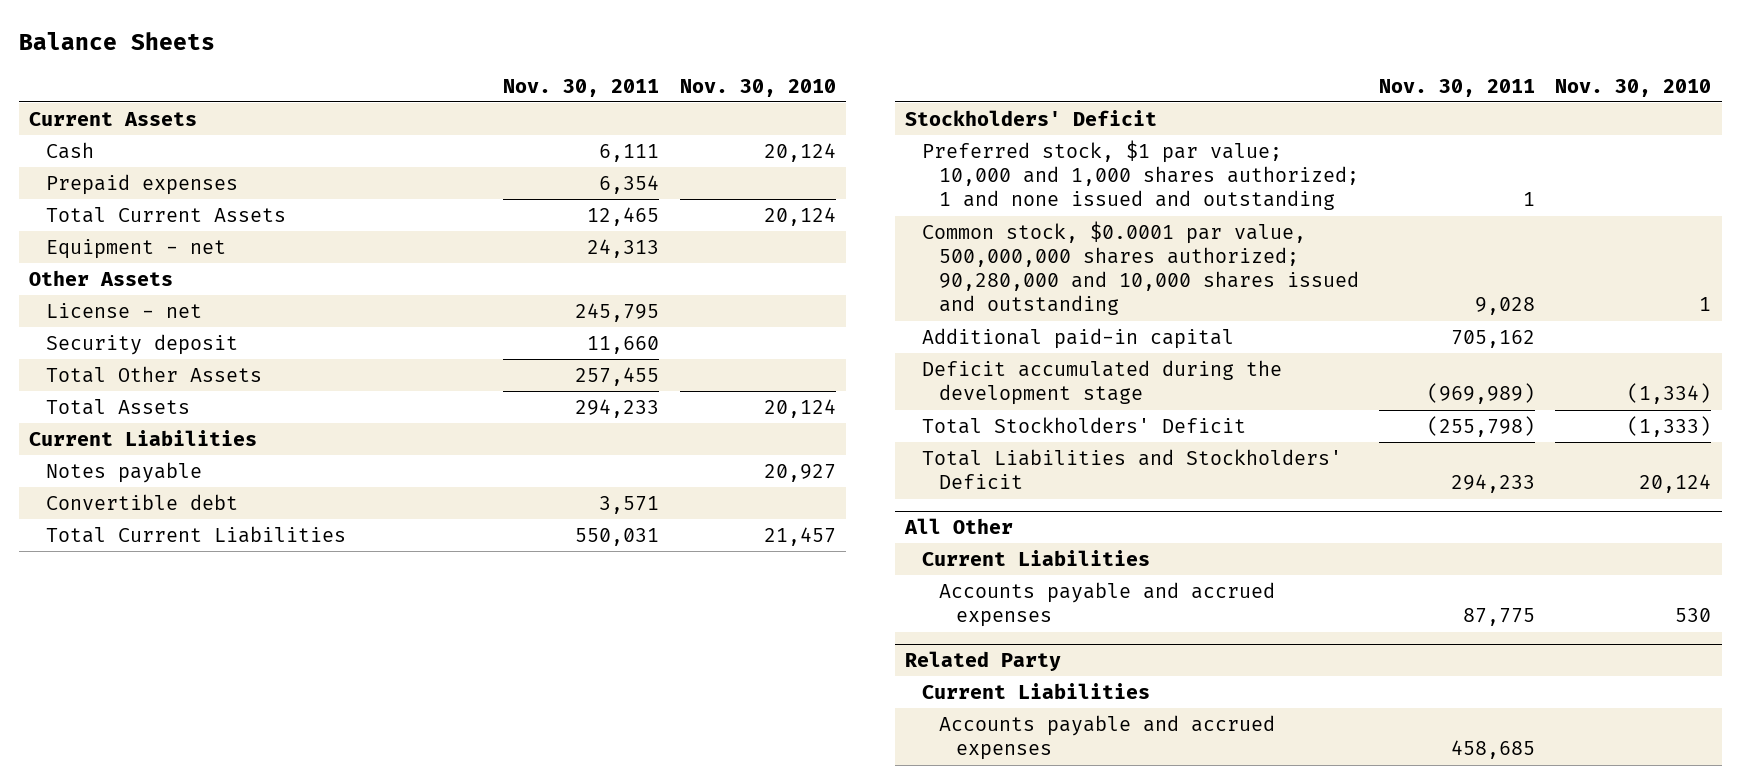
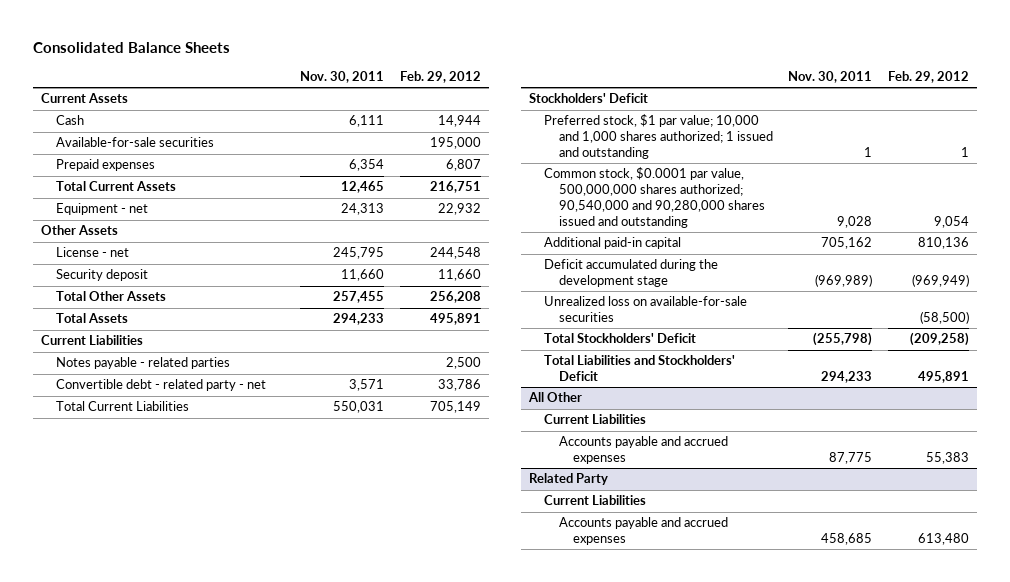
- Balance Sheets
+ Consolidated Balance Sheets
- | Nov. 30, 2011 | Nov. 30, 2010
+ | Nov. 30, 2011 | Feb. 29, 2012
+ Available-for-sale securities | | 195,000
- Notes payable | | 20,927
- Convertible debt | 3,571 |
+ Notes payable - related parties | | 2,500
+ Convertible debt - related party - net | 3,571 | 33,786
- Preferred stock, $1 par value; 10,000 and 1,000 shares authorized; 1 and none issued and outstanding | 1 |
- Common stock, $0.0001 par value, 500,000,000 shares authorized; 90,280,000 and 10,000 shares issued and outstanding | 9,028 | 1
+ Preferred stock, $1 par value; 10,000 and 1,000 shares authorized; 1 issued and outstanding | 1 | 1
+ Common stock, $0.0001 par value, 500,000,000 shares authorized; 90,540,000 and 90,280,000 shares issued and outstanding | 9,028 | 9,054
+ Unrealized loss on available-for-sale securities | | (58,500)

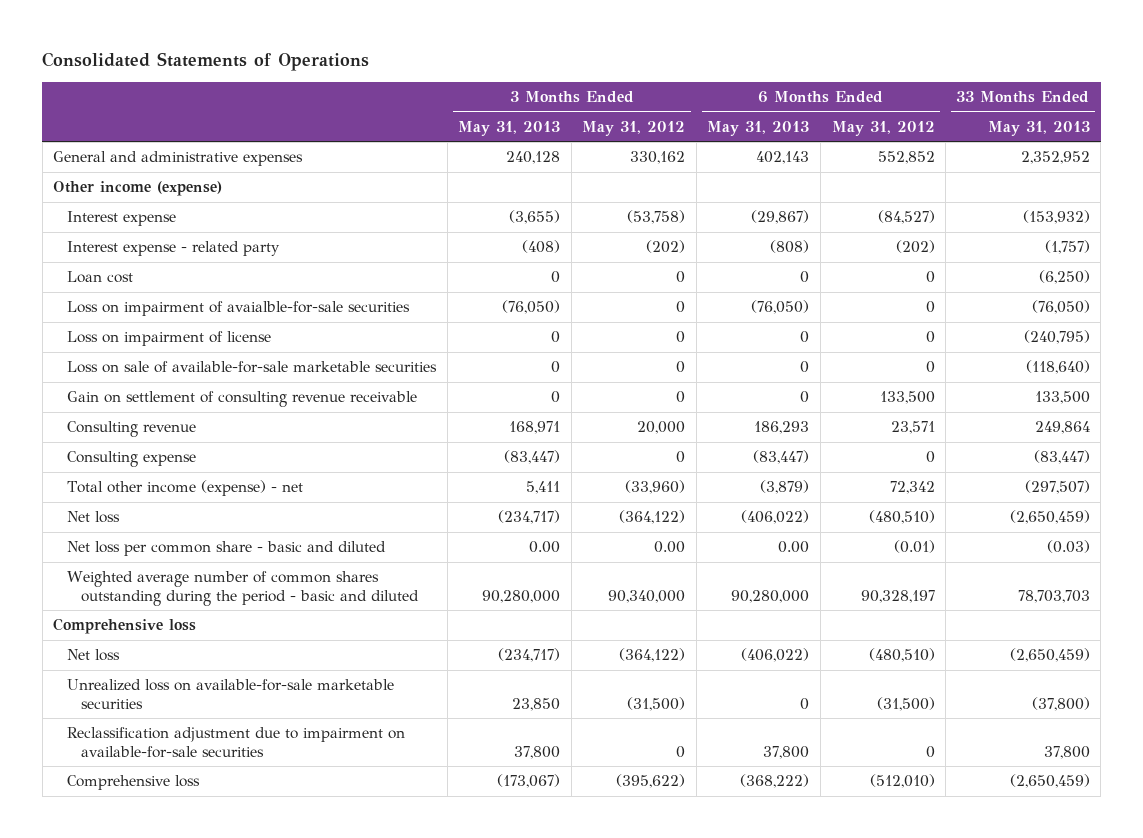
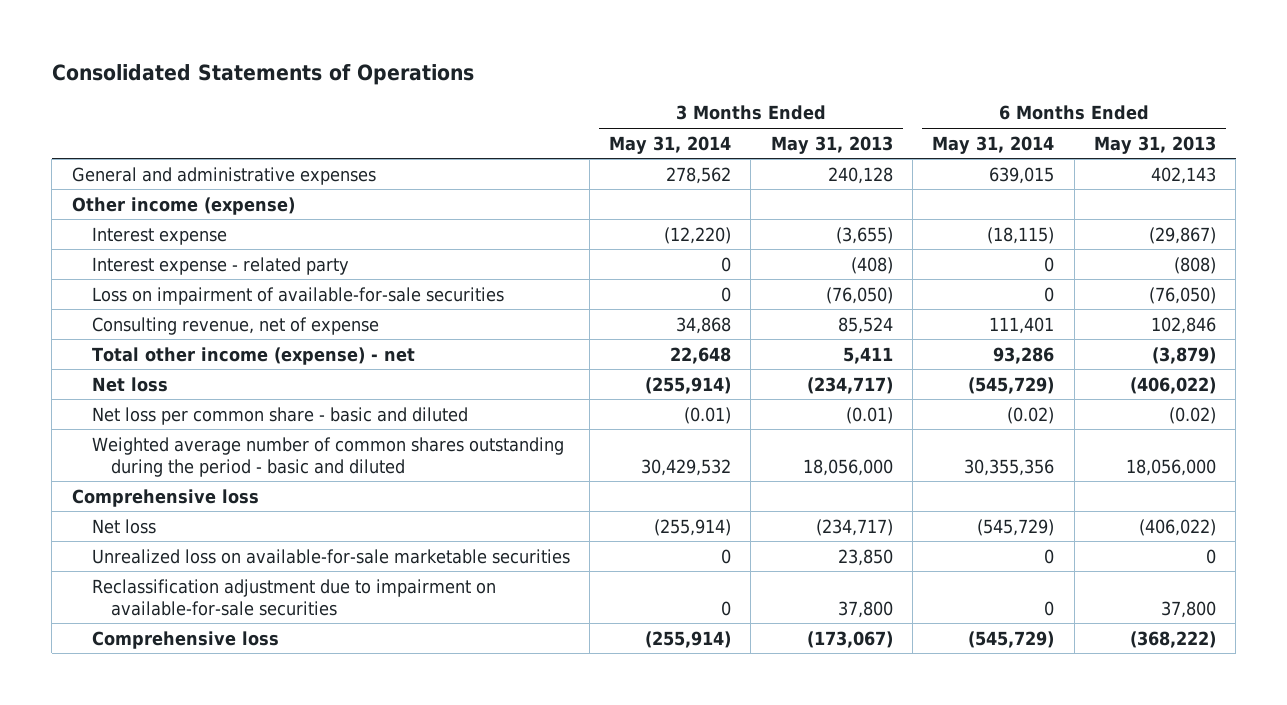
- | 3 Months Ended May 31, 2013 | 3 Months Ended May 31, 2012 | 6 Months Ended May 31, 2013 | 6 Months Ended May 31, 2012 | 33 Months Ended May 31, 2013
+ | 3 Months Ended May 31, 2014 | 3 Months Ended May 31, 2013 | 6 Months Ended May 31, 2014 | 6 Months Ended May 31, 2013
- Loan cost | 0 | 0 | 0 | 0 | (6,250)
- Loss on impairment of avaialble-for-sale securities | (76,050) | 0 | (76,050) | 0 | (76,050)
- Loss on impairment of license | 0 | 0 | 0 | 0 | (240,795)
- Loss on sale of available-for-sale marketable securities | 0 | 0 | 0 | 0 | (118,640)
- Gain on settlement of consulting revenue receivable | 0 | 0 | 0 | 133,500 | 133,500
- Consulting revenue | 168,971 | 20,000 | 186,293 | 23,571 | 249,864
- Consulting expense | (83,447) | 0 | (83,447) | 0 | (83,447)
+ Loss on impairment of available-for-sale securities | 0 | (76,050) | 0 | (76,050)
+ Consulting revenue, net of expense | 34,868 | 85,524 | 111,401 | 102,846
- Net loss per common share - basic and diluted | 0.00 | 0.00 | 0.00 | (0.01) | (0.03)
- Weighted average number of common shares outstanding during the period - basic and diluted | 90,280,000 | 90,340,000 | 90,280,000 | 90,328,197 | 78,703,703
+ Net loss per common share - basic and diluted | (0.01) | (0.01) | (0.02) | (0.02)
+ Weighted average number of common shares outstanding during the period - basic and diluted | 30,429,532 | 18,056,000 | 30,355,356 | 18,056,000

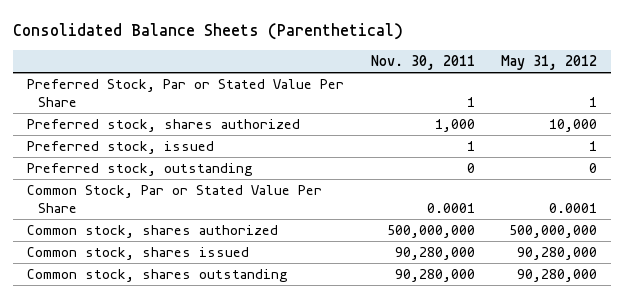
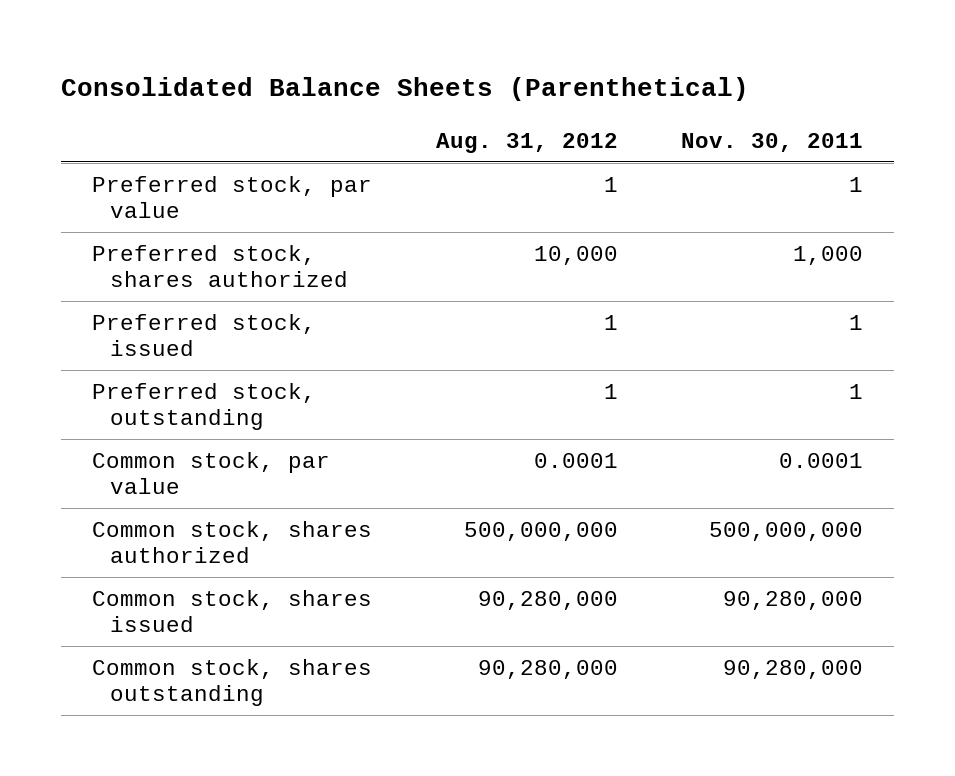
- | Nov. 30, 2011 | May 31, 2012
+ | Aug. 31, 2012 | Nov. 30, 2011
- Preferred Stock, Par or Stated Value Per Share | 1 | 1
+ Preferred stock, par value | 1 | 1
- Preferred stock, outstanding | 0 | 0
- Common Stock, Par or Stated Value Per Share | 0.0001 | 0.0001
+ Preferred stock, outstanding | 1 | 1
+ Common stock, par value | 0.0001 | 0.0001

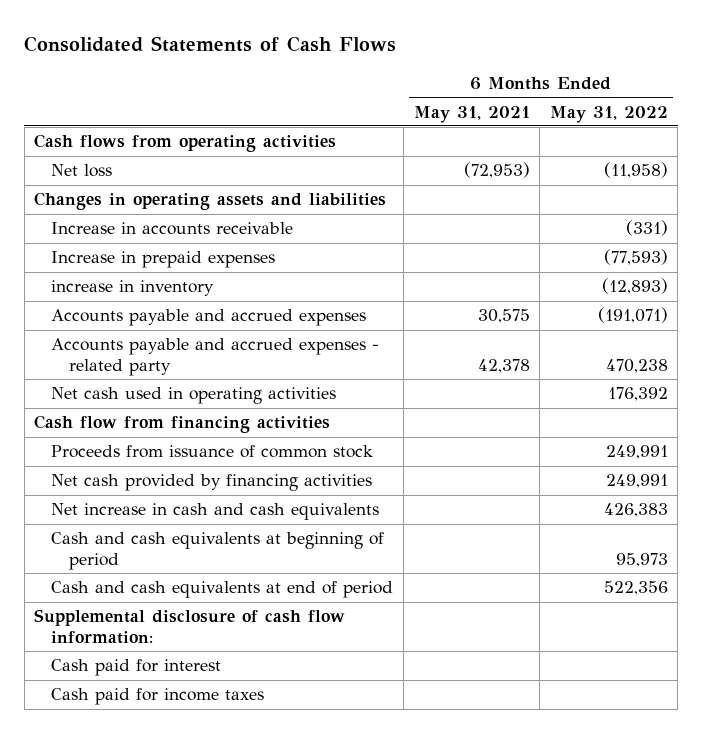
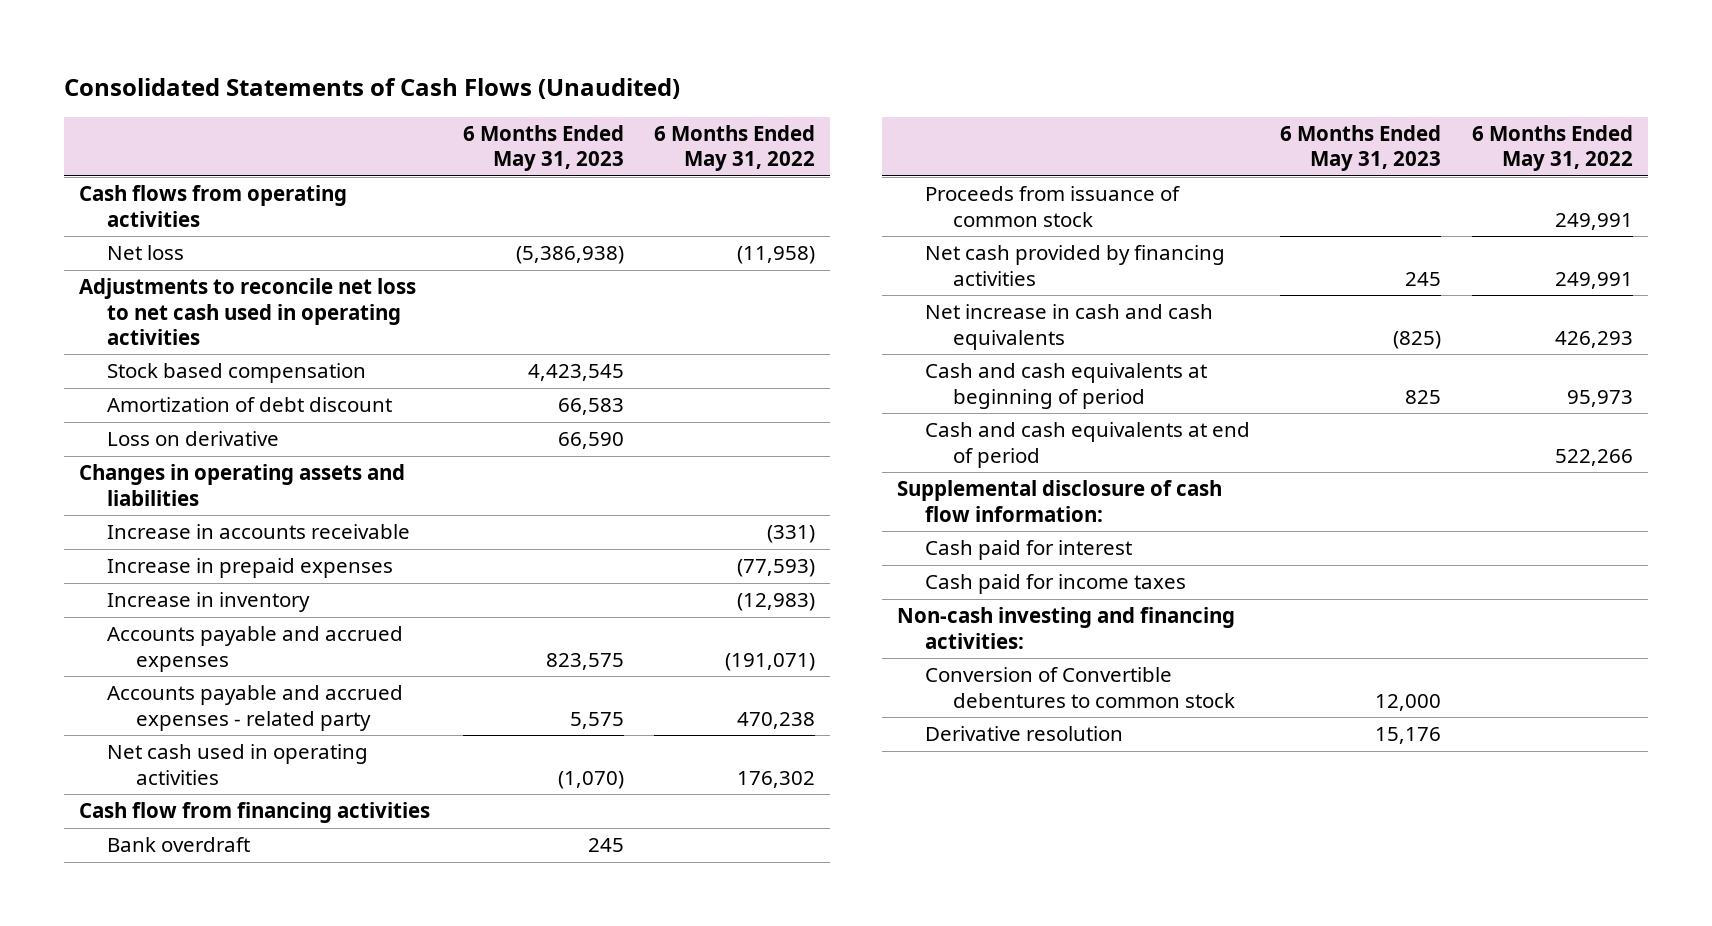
- Consolidated Statements of Cash Flows
+ Consolidated Statements of Cash Flows (Unaudited)
- | 6 Months Ended May 31, 2021 | 6 Months Ended May 31, 2022
+ | 6 Months Ended May 31, 2023 | 6 Months Ended May 31, 2022
+ Adjustments to reconcile net loss to net cash used in operating activities
+ Stock based compensation | 4,423,545 |
+ Amortization of debt discount | 66,583 |
+ Loss on derivative | 66,590 |
- increase in inventory | | (12,893)
+ Increase in inventory | | (12,983)
- Net cash used in operating activities | | 176,392
+ Net cash used in operating activities | (1,070) | 176,302
+ Bank overdraft | 245 |
- Net increase in cash and cash equivalents | | 426,383
+ Net increase in cash and cash equivalents | (825) | 426,293
- Cash and cash equivalents at end of period | | 522,356
+ Cash and cash equivalents at end of period | | 522,266
+ Non-cash investing and financing activities:
+ Conversion of Convertible debentures to common stock | 12,000 |
+ Derivative resolution | 15,176 |

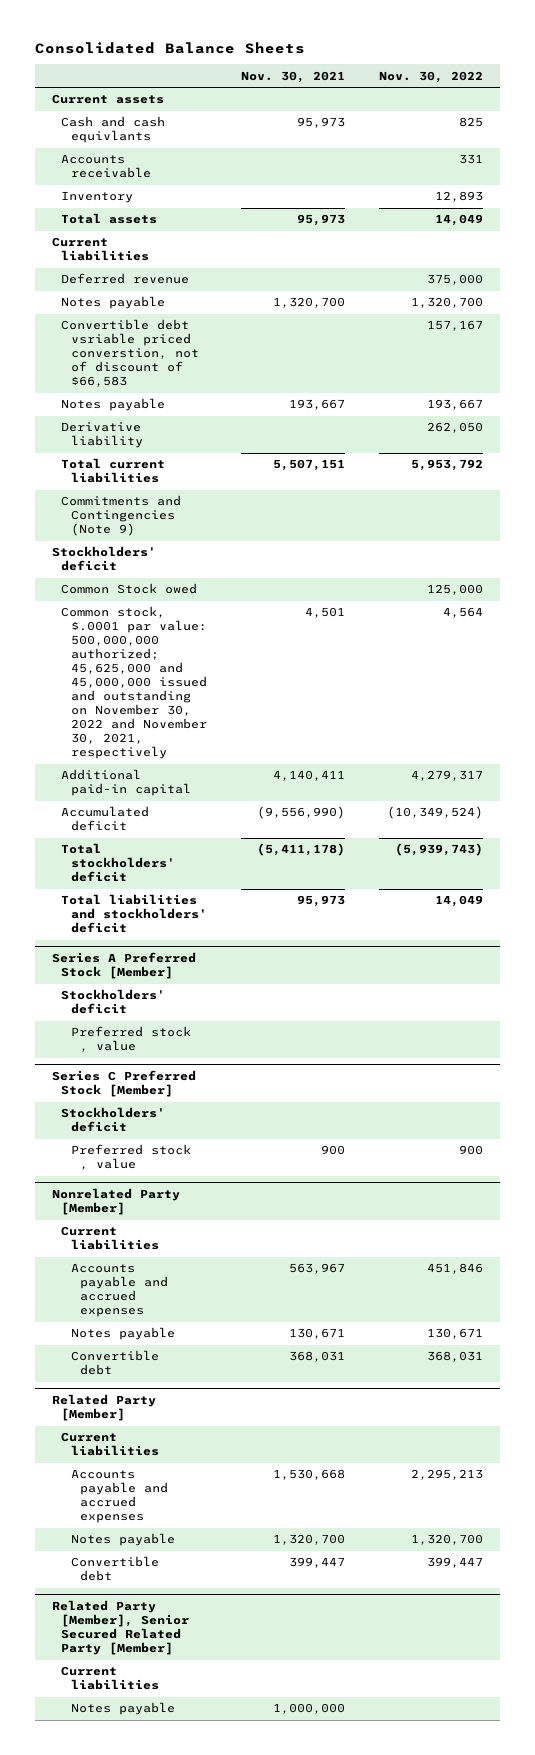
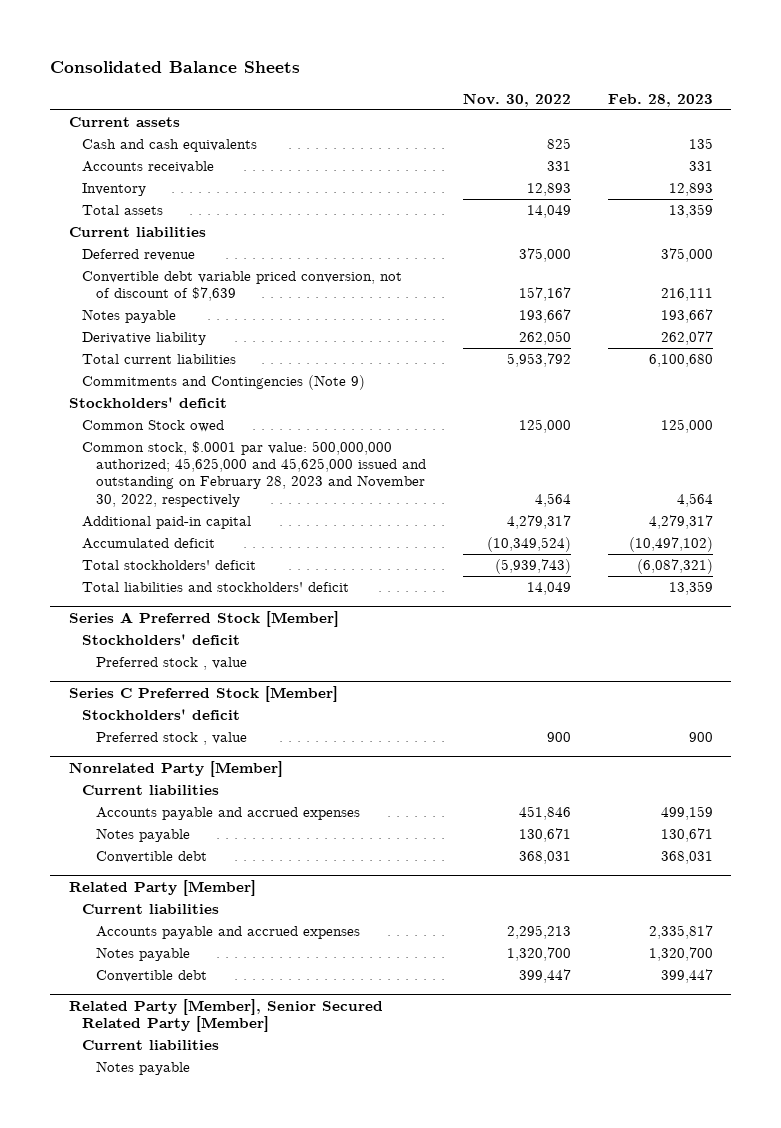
- | Nov. 30, 2021 | Nov. 30, 2022
+ | Nov. 30, 2022 | Feb. 28, 2023
- Cash and cash equivlants | 95,973 | 825
+ Cash and cash equivalents | 825 | 135
- Notes payable | 1,320,700 | 1,320,700
- Convertible debt vsriable priced converstion, not of discount of $66,583 | | 157,167
+ Convertible debt variable priced conversion, not of discount of $7,639 | 157,167 | 216,111
- Common stock, $.0001 par value: 500,000,000 authorized; 45,625,000 and 45,000,000 issued and outstanding on November 30, 2022 and November 30, 2021, respectively | 4,501 | 4,564
+ Common stock, $.0001 par value: 500,000,000 authorized; 45,625,000 and 45,625,000 issued and outstanding on February 28, 2023 and November 30, 2022, respectively | 4,564 | 4,564

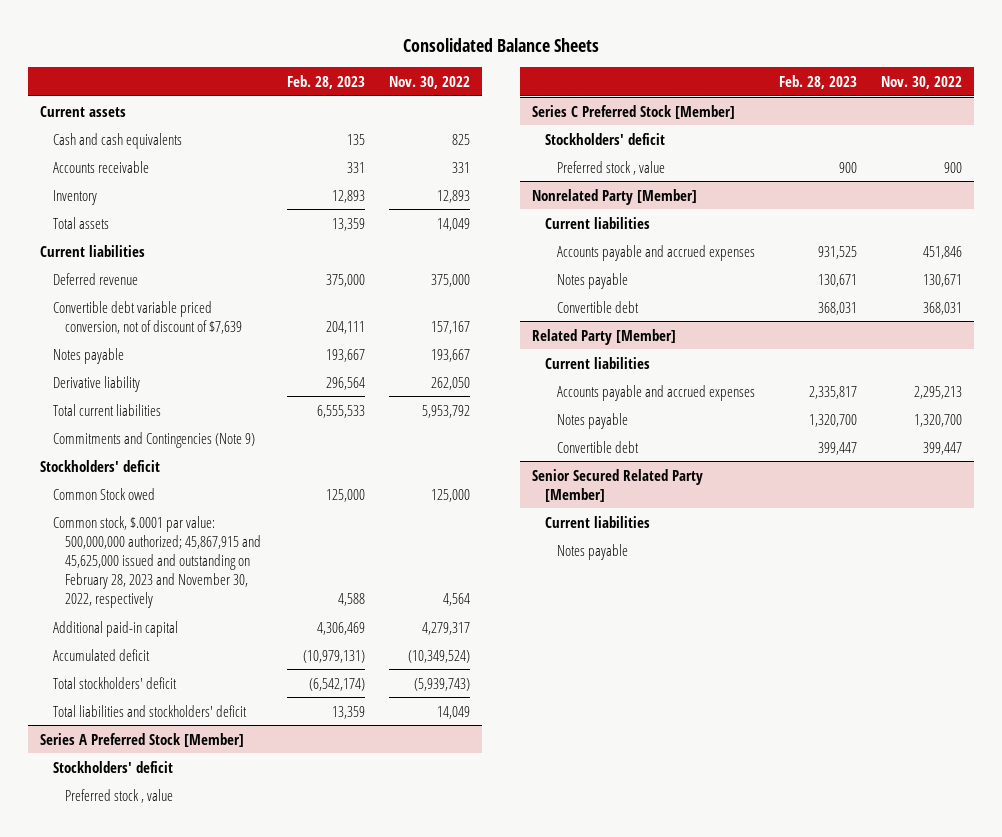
- | Nov. 30, 2022 | Feb. 28, 2023
+ | Feb. 28, 2023 | Nov. 30, 2022
- Convertible debt variable priced conversion, not of discount of $7,639 | 157,167 | 216,111
+ Convertible debt variable priced conversion, not of discount of $7,639 | 204,111 | 157,167
- Derivative liability | 262,050 | 262,077
- Total current liabilities | 5,953,792 | 6,100,680
+ Derivative liability | 296,564 | 262,050
+ Total current liabilities | 6,555,533 | 5,953,792
- Common stock, $.0001 par value: 500,000,000 authorized; 45,625,000 and 45,625,000 issued and outstanding on February 28, 2023 and November 30, 2022, respectively | 4,564 | 4,564
- Additional paid-in capital | 4,279,317 | 4,279,317
- Accumulated deficit | (10,349,524) | (10,497,102)
- Total stockholders' deficit | (5,939,743) | (6,087,321)
+ Common stock, $.0001 par value: 500,000,000 authorized; 45,867,915 and 45,625,000 issued and outstanding on February 28, 2023 and November 30, 2022, respectively | 4,588 | 4,564
+ Additional paid-in capital | 4,306,469 | 4,279,317
+ Accumulated deficit | (10,979,131) | (10,349,524)
+ Total stockholders' deficit | (6,542,174) | (5,939,743)
@ Nonrelated Party [Member]
- Accounts payable and accrued expenses | 451,846 | 499,159
+ Accounts payable and accrued expenses | 931,525 | 451,846
- Related Party [Member], Senior Secured Related Party [Member]
+ Senior Secured Related Party [Member]

